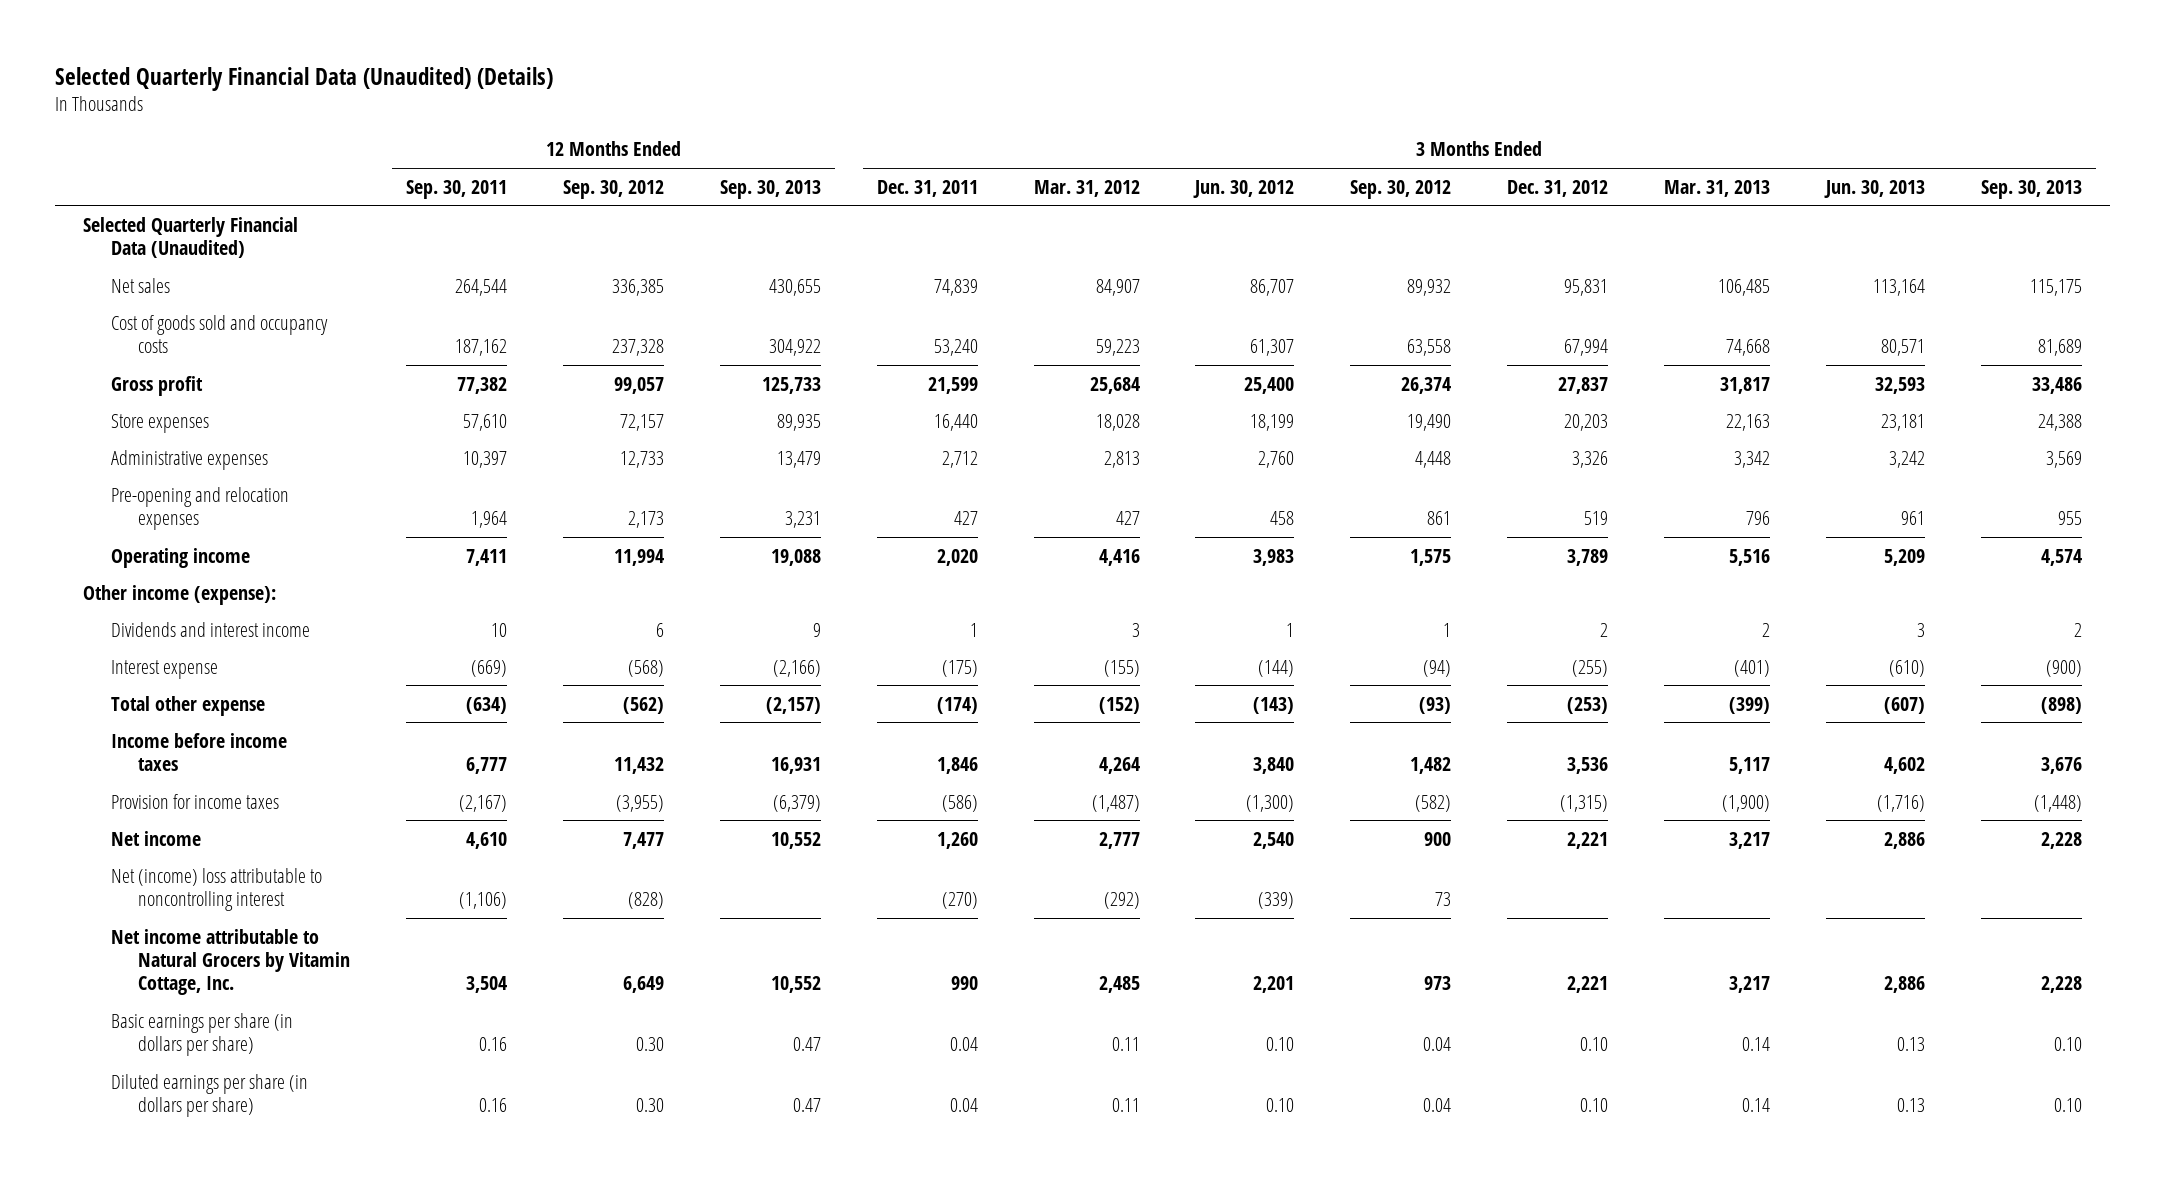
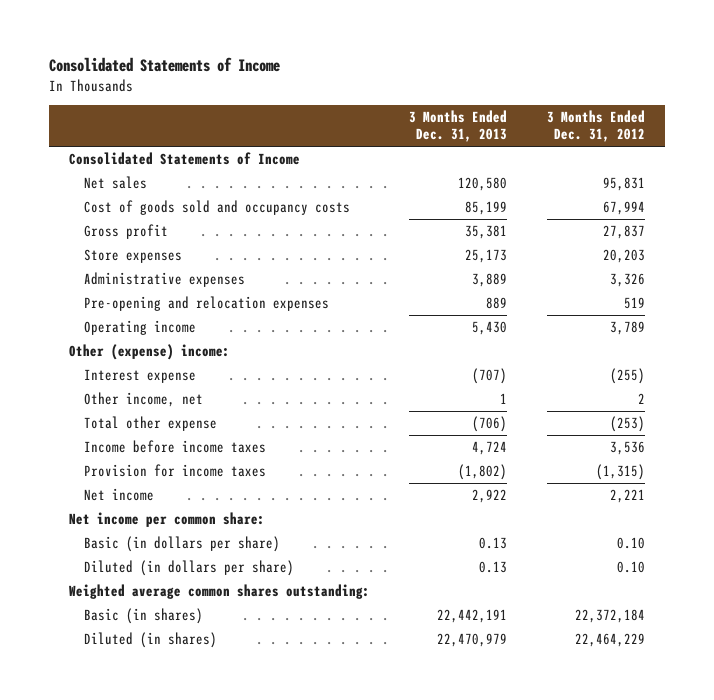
- Selected Quarterly Financial Data (Unaudited) (Details)
+ Consolidated Statements of Income
- | 12 Months Ended Sep. 30, 2011 | 12 Months Ended Sep. 30, 2012 | 12 Months Ended Sep. 30, 2013 | 3 Months Ended Dec. 31, 2011 | 3 Months Ended Mar. 31, 2012 | 3 Months Ended Jun. 30, 2012 | 3 Months Ended Sep. 30, 2012 | 3 Months Ended Dec. 31, 2012 | 3 Months Ended Mar. 31, 2013 | 3 Months Ended Jun. 30, 2013 | 3 Months Ended Sep. 30, 2013
+ | 3 Months Ended Dec. 31, 2013 | 3 Months Ended Dec. 31, 2012
- Selected Quarterly Financial Data (Unaudited)
+ Consolidated Statements of Income
- Other income (expense):
- Dividends and interest income | 10 | 6 | 9 | 1 | 3 | 1 | 1 | 2 | 2 | 3 | 2
+ Other (expense) income:
+ Other income, net | 1 | 2
- Net (income) loss attributable to noncontrolling interest | (1,106) | (828) | | (270) | (292) | (339) | 73 | | | |
- Net income attributable to Natural Grocers by Vitamin Cottage, Inc. | 3,504 | 6,649 | 10,552 | 990 | 2,485 | 2,201 | 973 | 2,221 | 3,217 | 2,886 | 2,228
- Basic earnings per share (in dollars per share) | 0.16 | 0.30 | 0.47 | 0.04 | 0.11 | 0.10 | 0.04 | 0.10 | 0.14 | 0.13 | 0.10
- Diluted earnings per share (in dollars per share) | 0.16 | 0.30 | 0.47 | 0.04 | 0.11 | 0.10 | 0.04 | 0.10 | 0.14 | 0.13 | 0.10
+ Net income per common share:
+ Basic (in dollars per share) | 0.13 | 0.10
+ Diluted (in dollars per share) | 0.13 | 0.10
+ Weighted average common shares outstanding:
+ Basic (in shares) | 22,442,191 | 22,372,184
+ Diluted (in shares) | 22,470,979 | 22,464,229

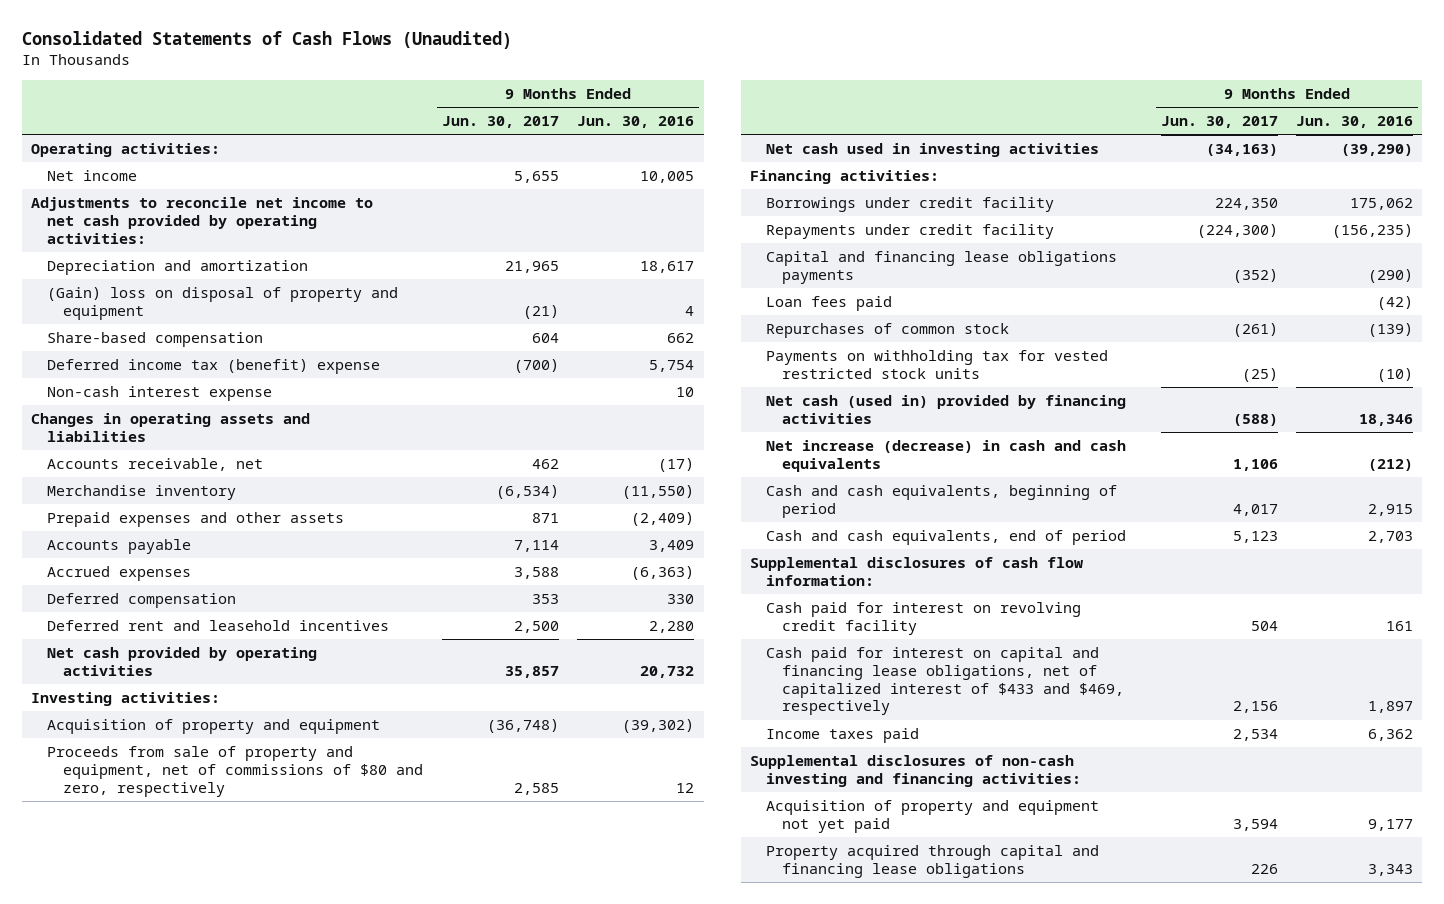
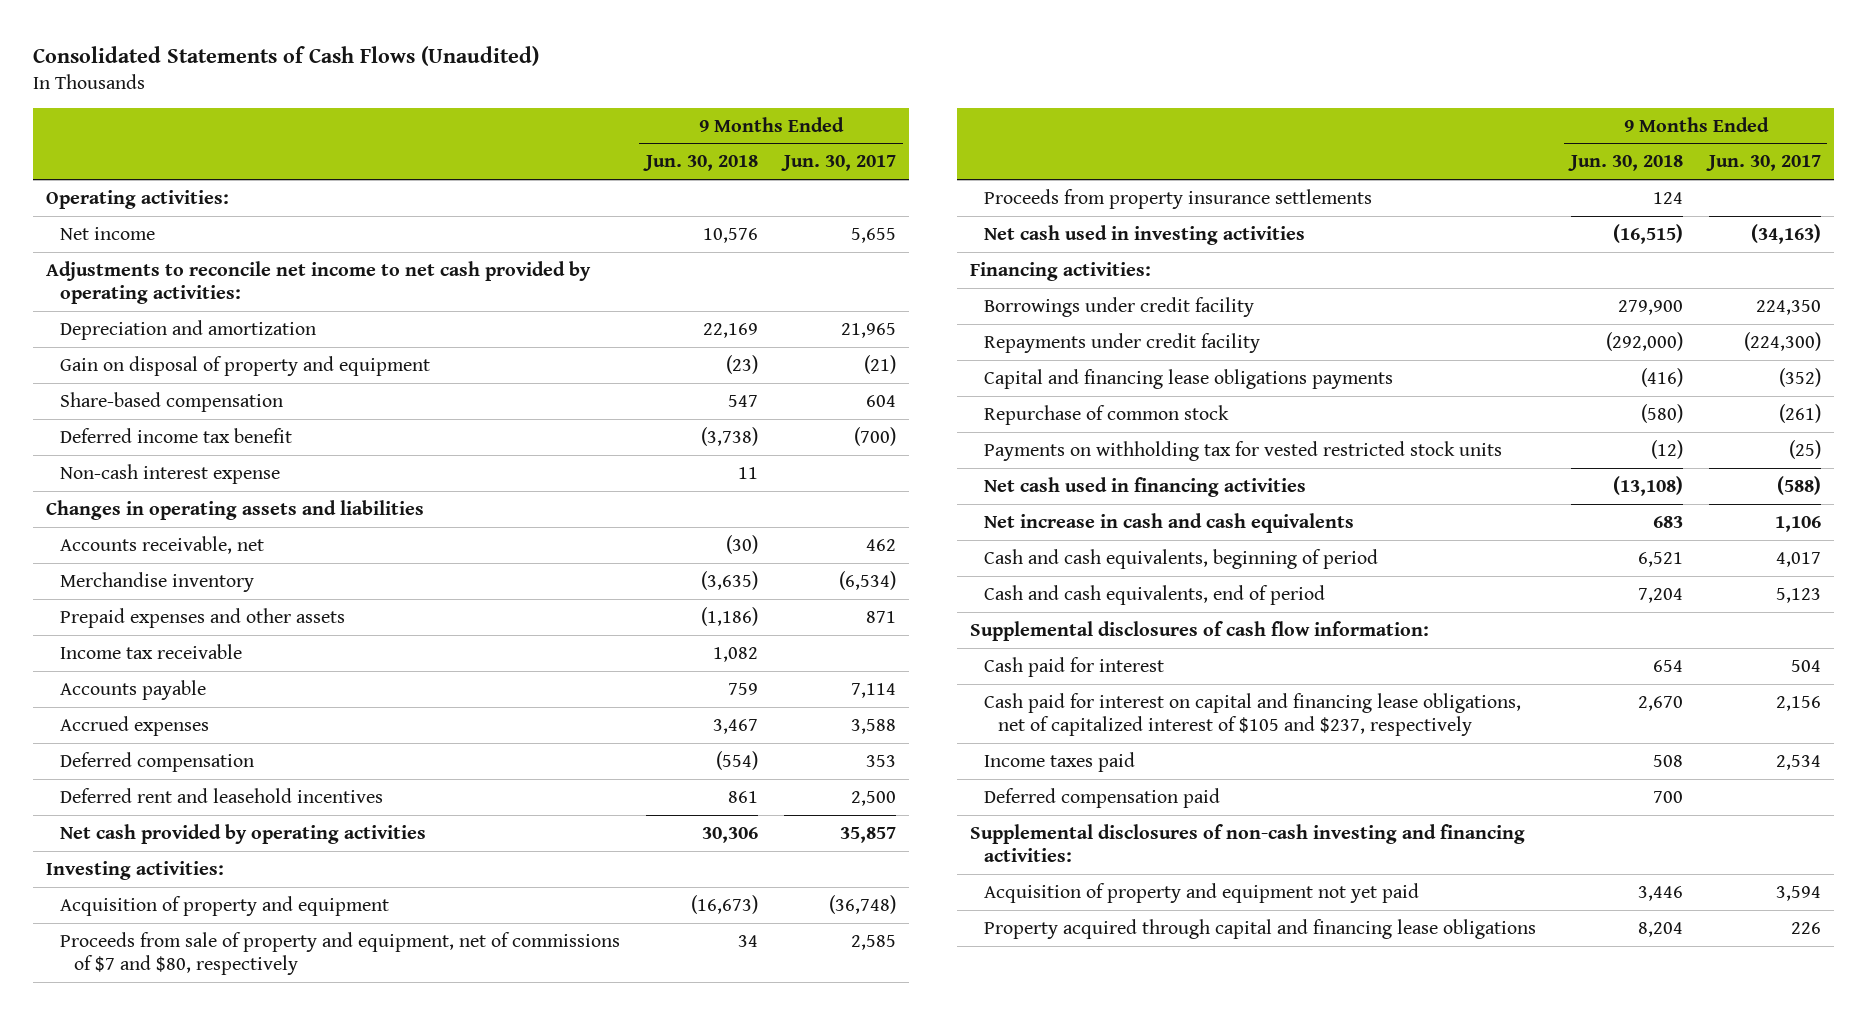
- | 9 Months Ended Jun. 30, 2017 | 9 Months Ended Jun. 30, 2016
+ | 9 Months Ended Jun. 30, 2018 | 9 Months Ended Jun. 30, 2017
- (Gain) loss on disposal of property and equipment | (21) | 4
+ Gain on disposal of property and equipment | (23) | (21)
- Deferred income tax (benefit) expense | (700) | 5,754
+ Deferred income tax benefit | (3,738) | (700)
+ Income tax receivable | 1,082 |
- Proceeds from sale of property and equipment, net of commissions of $80 and zero, respectively | 2,585 | 12
+ Proceeds from sale of property and equipment, net of commissions of $7 and $80, respectively | 34 | 2,585
+ Proceeds from property insurance settlements | 124 |
- Loan fees paid | | (42)
- Repurchases of common stock | (261) | (139)
+ Repurchase of common stock | (580) | (261)
- Net cash (used in) provided by financing activities | (588) | 18,346
- Net increase (decrease) in cash and cash equivalents | 1,106 | (212)
+ Net cash used in financing activities | (13,108) | (588)
+ Net increase in cash and cash equivalents | 683 | 1,106
- Cash paid for interest on revolving credit facility | 504 | 161
- Cash paid for interest on capital and financing lease obligations, net of capitalized interest of $433 and $469, respectively | 2,156 | 1,897
+ Cash paid for interest | 654 | 504
+ Cash paid for interest on capital and financing lease obligations, net of capitalized interest of $105 and $237, respectively | 2,670 | 2,156
+ Deferred compensation paid | 700 |

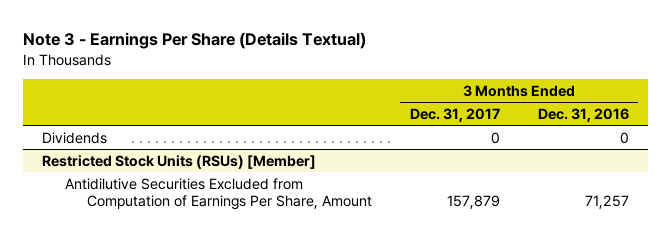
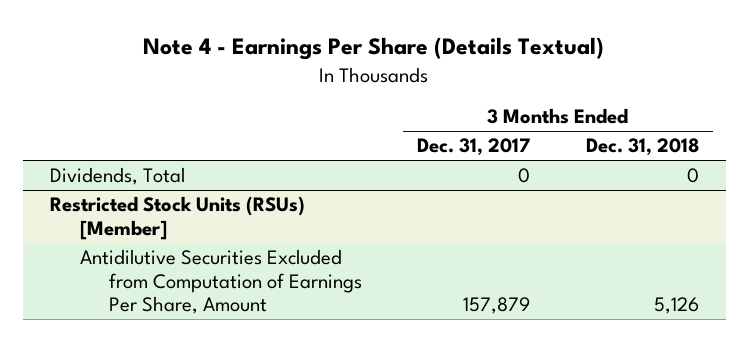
- Note 3 - Earnings Per Share (Details Textual)
+ Note 4 - Earnings Per Share (Details Textual)
- | 3 Months Ended Dec. 31, 2017 | 3 Months Ended Dec. 31, 2016
+ | 3 Months Ended Dec. 31, 2017 | 3 Months Ended Dec. 31, 2018
- Dividends | 0 | 0
+ Dividends, Total | 0 | 0

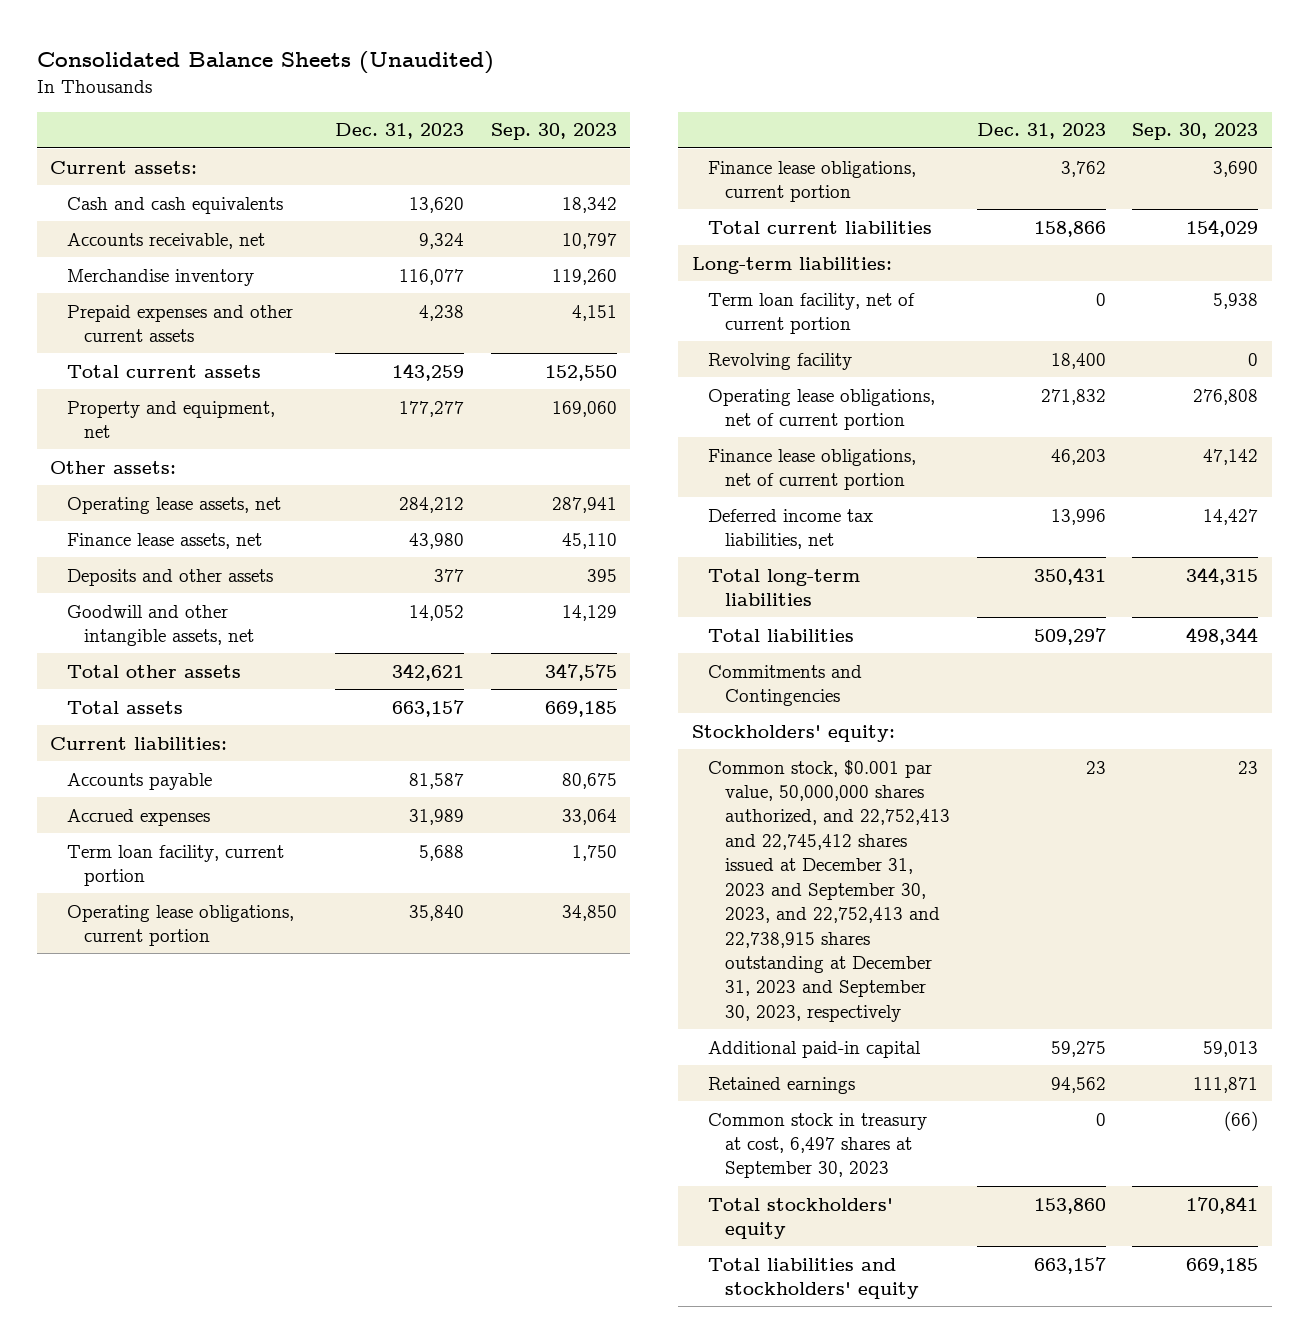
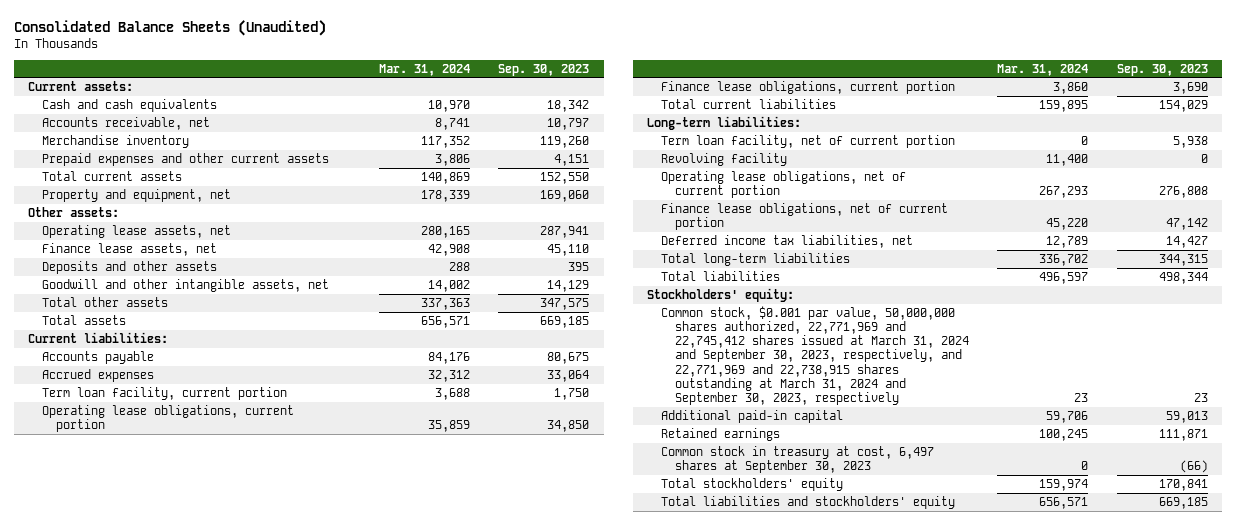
- | Dec. 31, 2023 | Sep. 30, 2023
+ | Mar. 31, 2024 | Sep. 30, 2023
- Commitments and Contingencies
- Common stock, $0.001 par value, 50,000,000 shares authorized, and 22,752,413 and 22,745,412 shares issued at December 31, 2023 and September 30, 2023, and 22,752,413 and 22,738,915 shares outstanding at December 31, 2023 and September 30, 2023, respectively | 23 | 23
+ Common stock, $0.001 par value, 50,000,000 shares authorized, 22,771,969 and 22,745,412 shares issued at March 31, 2024 and September 30, 2023, respectively, and 22,771,969 and 22,738,915 shares outstanding at March 31, 2024 and September 30, 2023, respectively | 23 | 23

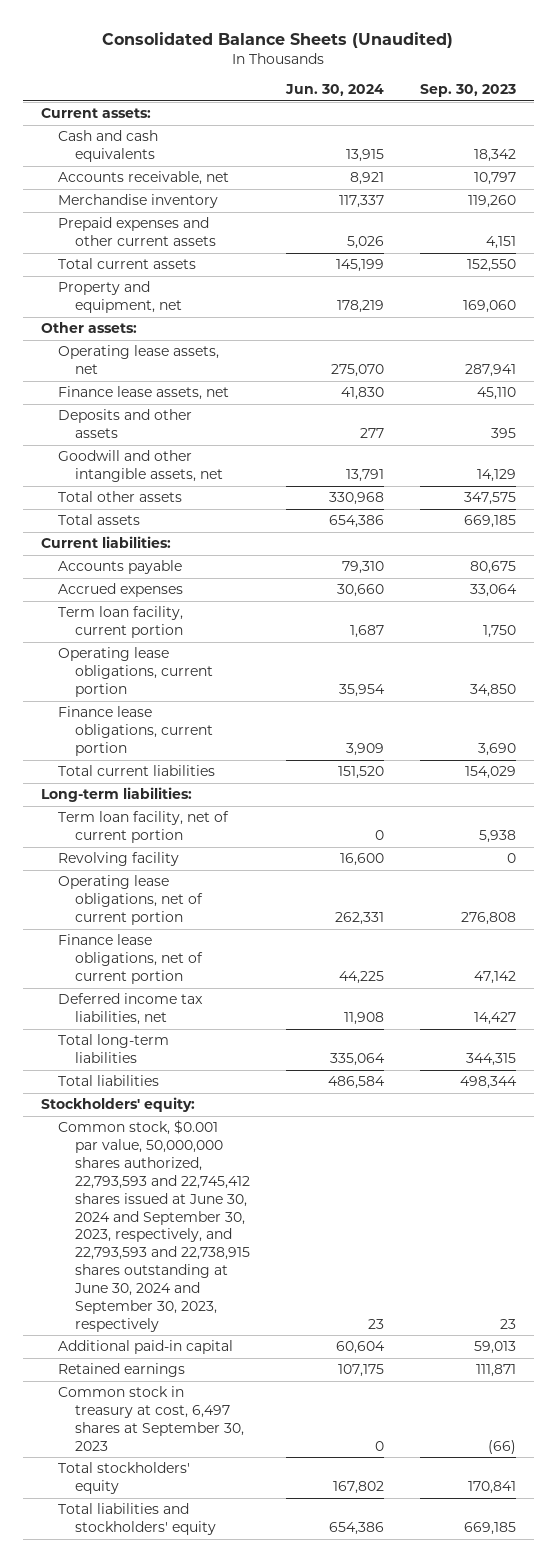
- | Mar. 31, 2024 | Sep. 30, 2023
+ | Jun. 30, 2024 | Sep. 30, 2023
- Common stock, $0.001 par value, 50,000,000 shares authorized, 22,771,969 and 22,745,412 shares issued at March 31, 2024 and September 30, 2023, respectively, and 22,771,969 and 22,738,915 shares outstanding at March 31, 2024 and September 30, 2023, respectively | 23 | 23
+ Common stock, $0.001 par value, 50,000,000 shares authorized, 22,793,593 and 22,745,412 shares issued at June 30, 2024 and September 30, 2023, respectively, and 22,793,593 and 22,738,915 shares outstanding at June 30, 2024 and September 30, 2023, respectively | 23 | 23

